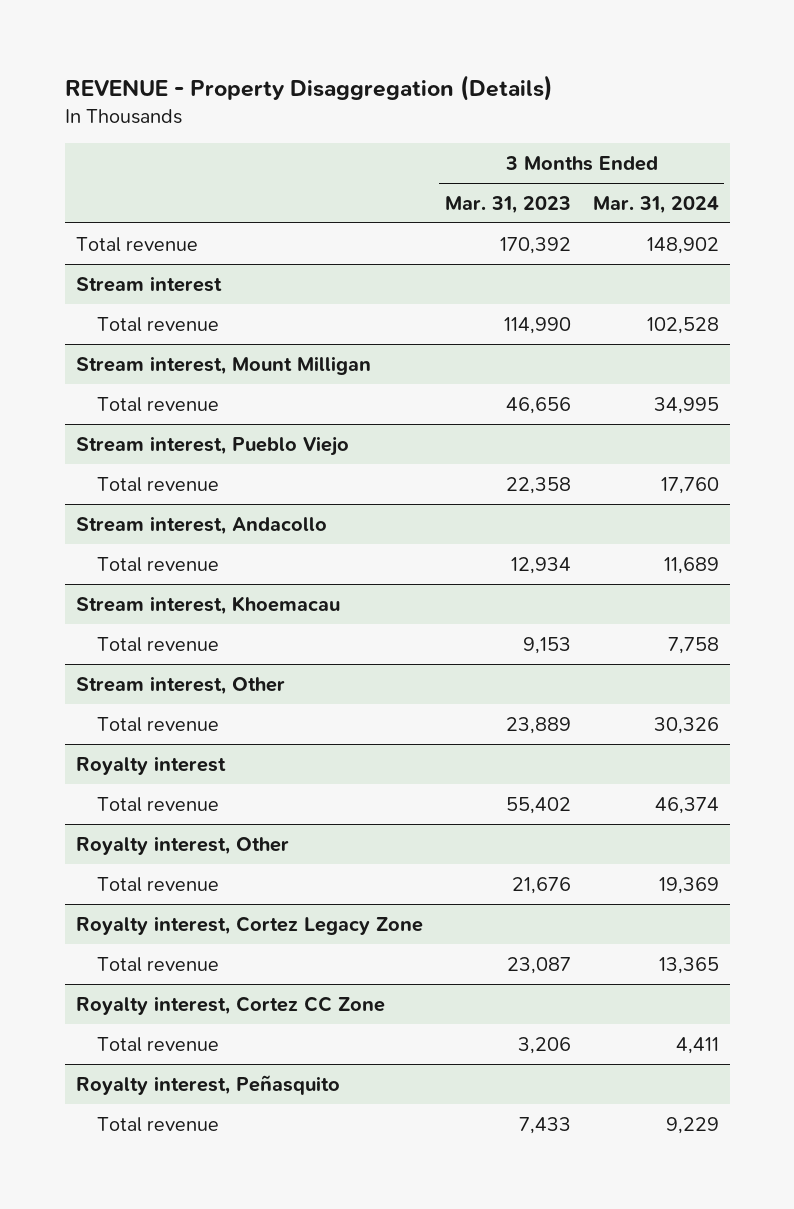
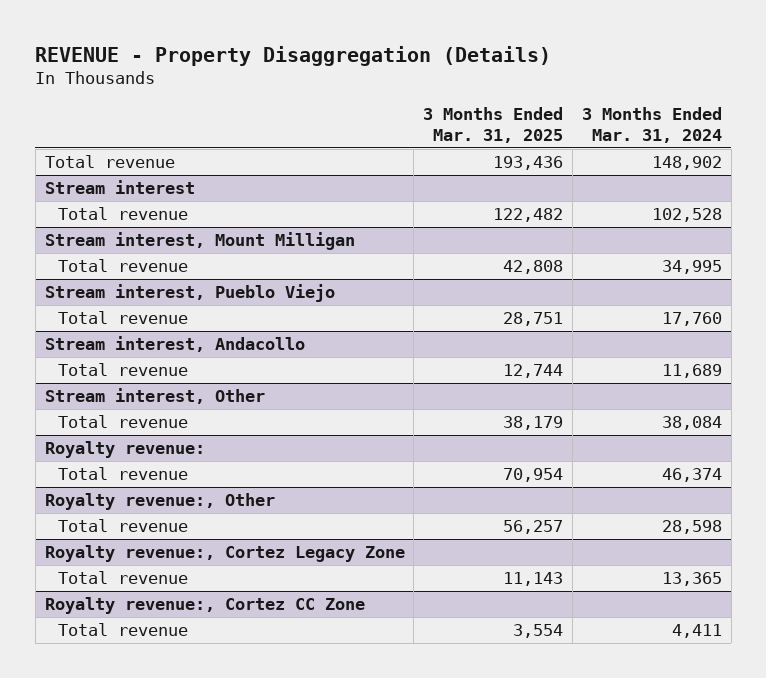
- | 3 Months Ended Mar. 31, 2023 | 3 Months Ended Mar. 31, 2024
+ | 3 Months Ended Mar. 31, 2025 | 3 Months Ended Mar. 31, 2024
- Stream interest, Khoemacau
- Total revenue | 9,153 | 7,758
@ Stream interest, Other
- Total revenue | 23,889 | 30,326
- Royalty interest
@ Stream interest, Other
+ Total revenue | 38,179 | 38,084
+ Royalty revenue:
- Royalty interest, Other
- Total revenue | 21,676 | 19,369
- Royalty interest, Cortez Legacy Zone
+ Royalty revenue:, Other
+ Total revenue | 56,257 | 28,598
+ Royalty revenue:, Cortez Legacy Zone
- Royalty interest, Cortez CC Zone
+ Royalty revenue:, Cortez CC Zone
- Royalty interest, Peñasquito
- Total revenue | 7,433 | 9,229

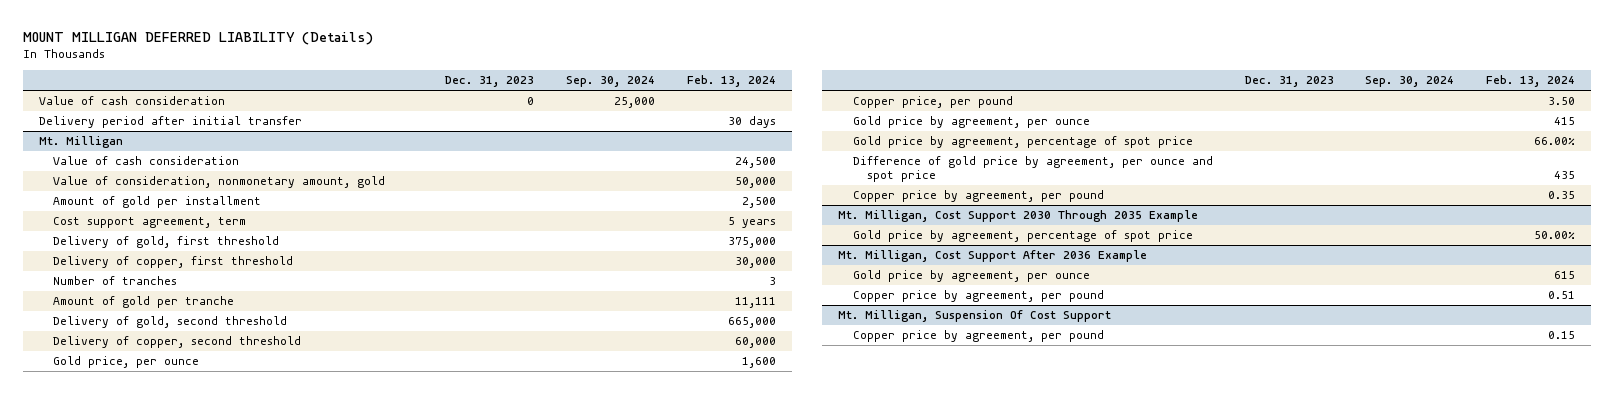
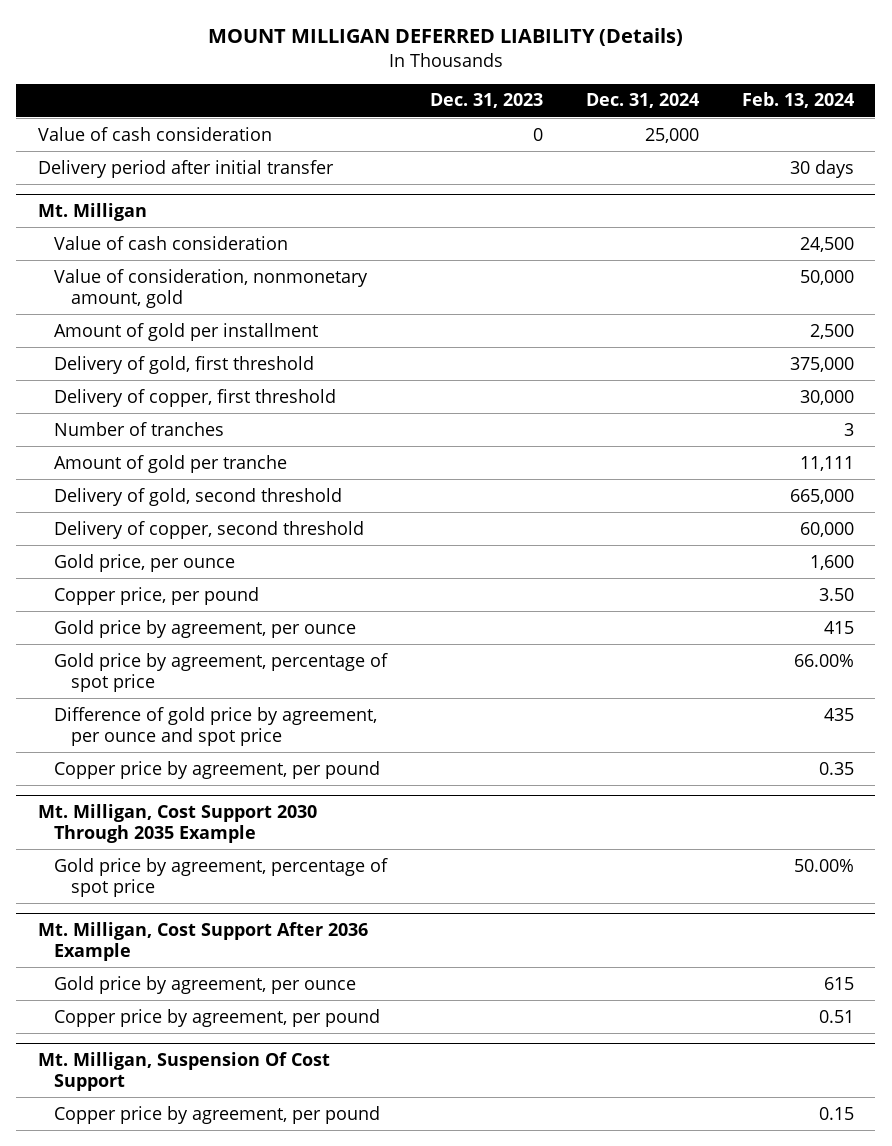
- | Dec. 31, 2023 | Sep. 30, 2024 | Feb. 13, 2024
+ | Dec. 31, 2023 | Dec. 31, 2024 | Feb. 13, 2024
@ Mt. Milligan
- Cost support agreement, term | | | 5 years

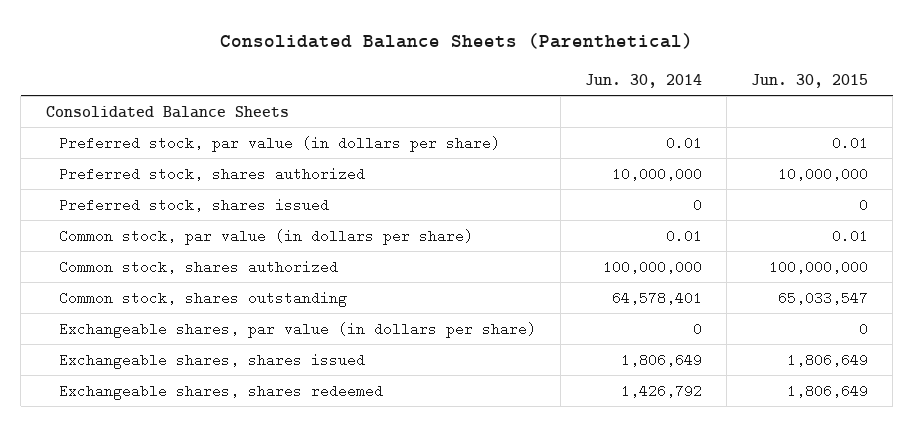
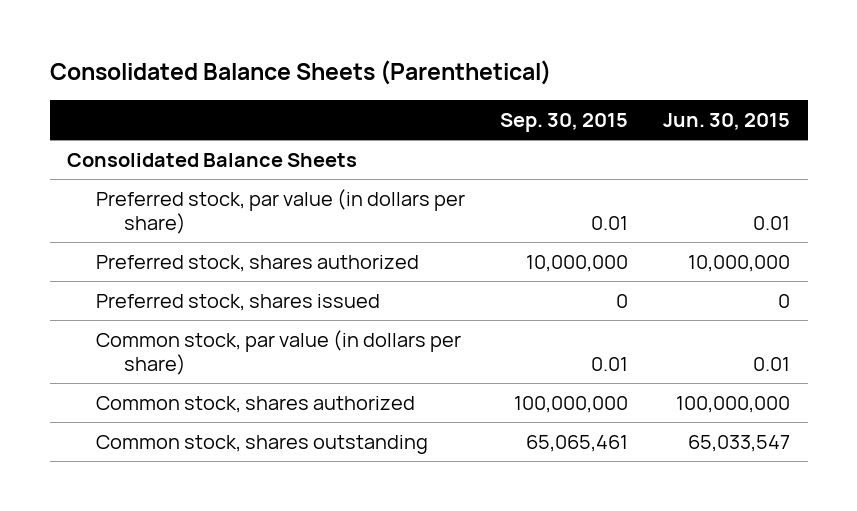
- | Jun. 30, 2014 | Jun. 30, 2015
+ | Sep. 30, 2015 | Jun. 30, 2015
- Exchangeable shares, par value (in dollars per share) | 0 | 0
- Exchangeable shares, shares issued | 1,806,649 | 1,806,649
- Exchangeable shares, shares redeemed | 1,426,792 | 1,806,649

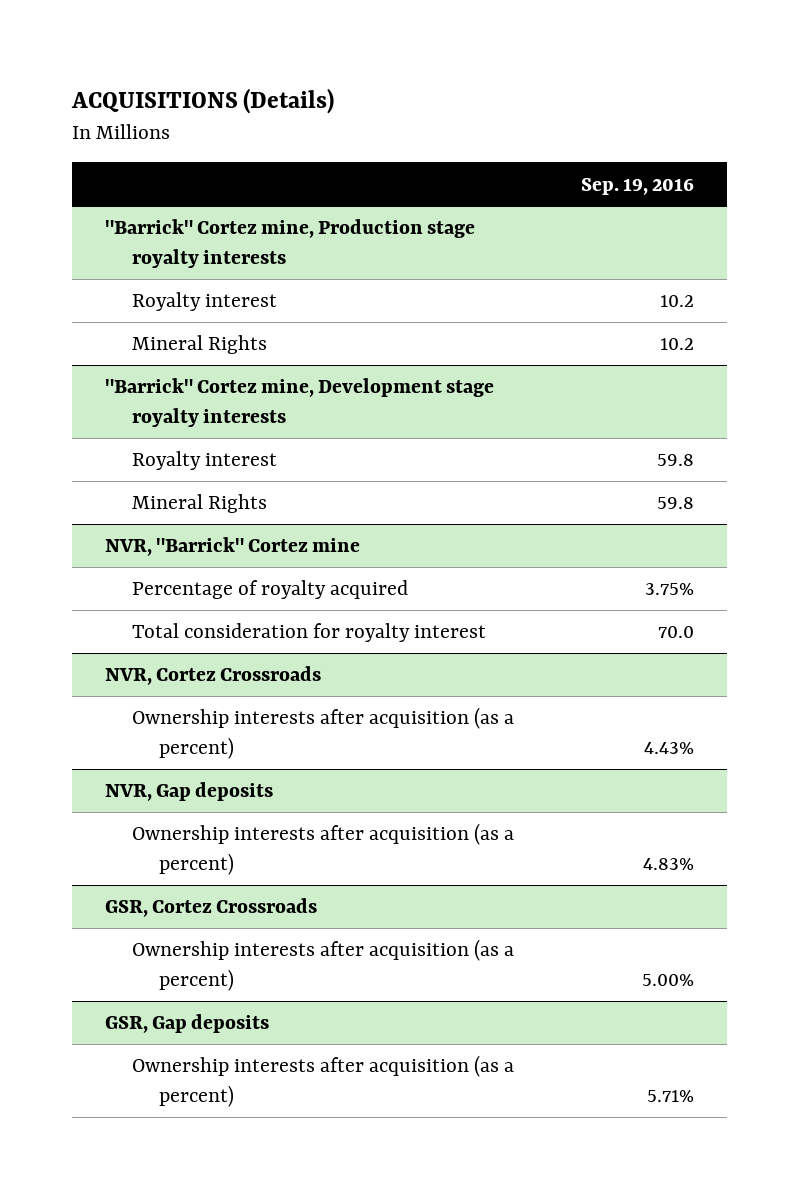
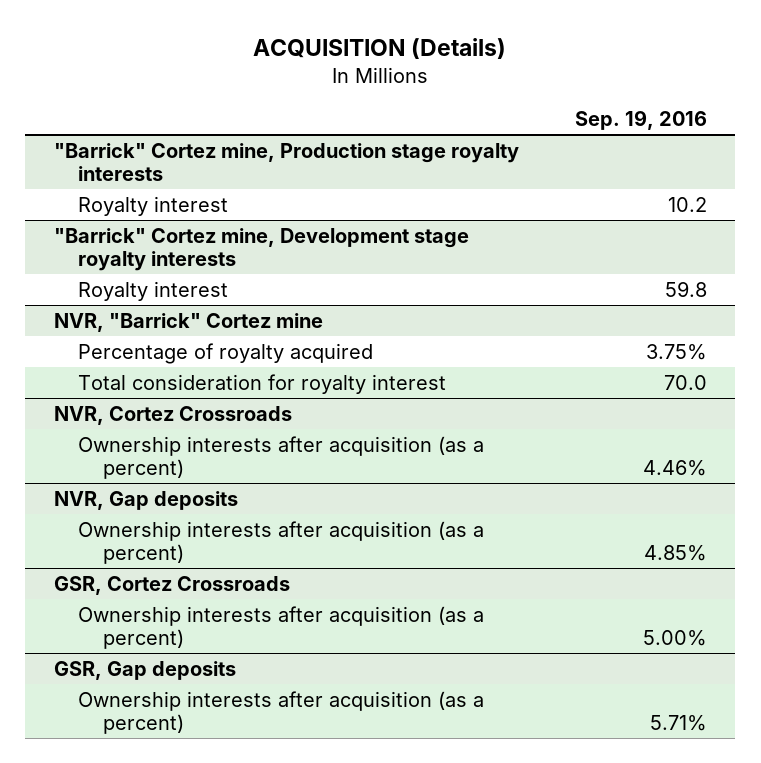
- ACQUISITIONS (Details)
+ ACQUISITION (Details)
@ "Barrick" Cortez mine, Production stage royalty interests
- Mineral Rights | 10.2
@ "Barrick" Cortez mine, Development stage royalty interests
- Mineral Rights | 59.8
@ NVR, Cortez Crossroads
- Ownership interests after acquisition (as a percent) | 4.43%
+ Ownership interests after acquisition (as a percent) | 4.46%
@ NVR, Gap deposits
- Ownership interests after acquisition (as a percent) | 4.83%
+ Ownership interests after acquisition (as a percent) | 4.85%

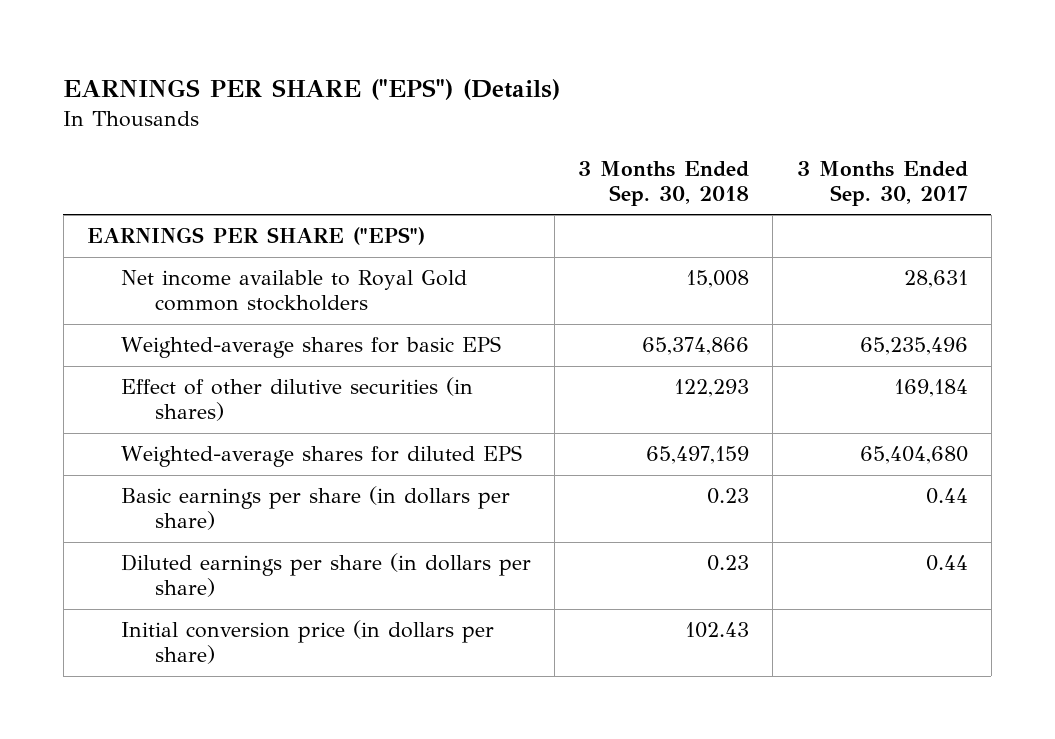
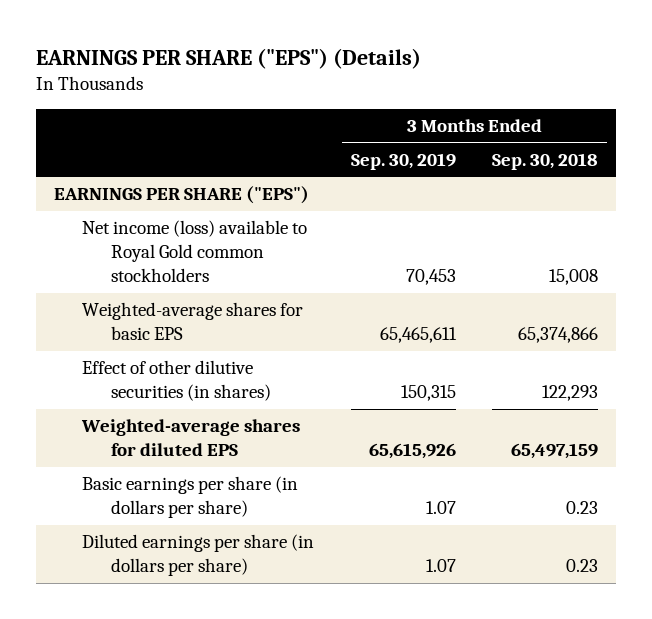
- | 3 Months Ended Sep. 30, 2018 | 3 Months Ended Sep. 30, 2017
+ | 3 Months Ended Sep. 30, 2019 | 3 Months Ended Sep. 30, 2018
- Net income available to Royal Gold common stockholders | 15,008 | 28,631
+ Net income (loss) available to Royal Gold common stockholders | 70,453 | 15,008
- Initial conversion price (in dollars per share) | 102.43 |

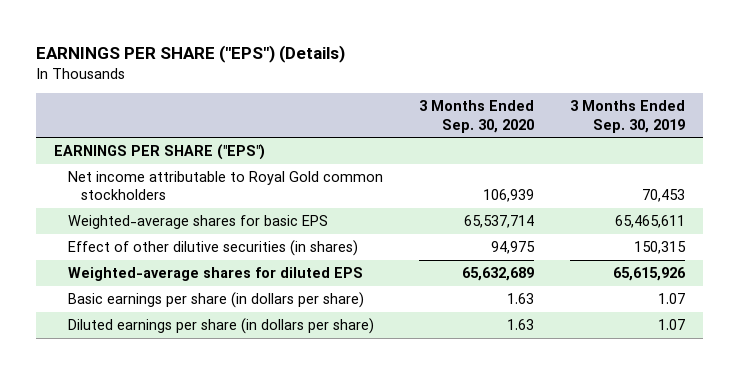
- | 3 Months Ended Sep. 30, 2019 | 3 Months Ended Sep. 30, 2018
+ | 3 Months Ended Sep. 30, 2020 | 3 Months Ended Sep. 30, 2019
- Net income (loss) available to Royal Gold common stockholders | 70,453 | 15,008
+ Net income attributable to Royal Gold common stockholders | 106,939 | 70,453

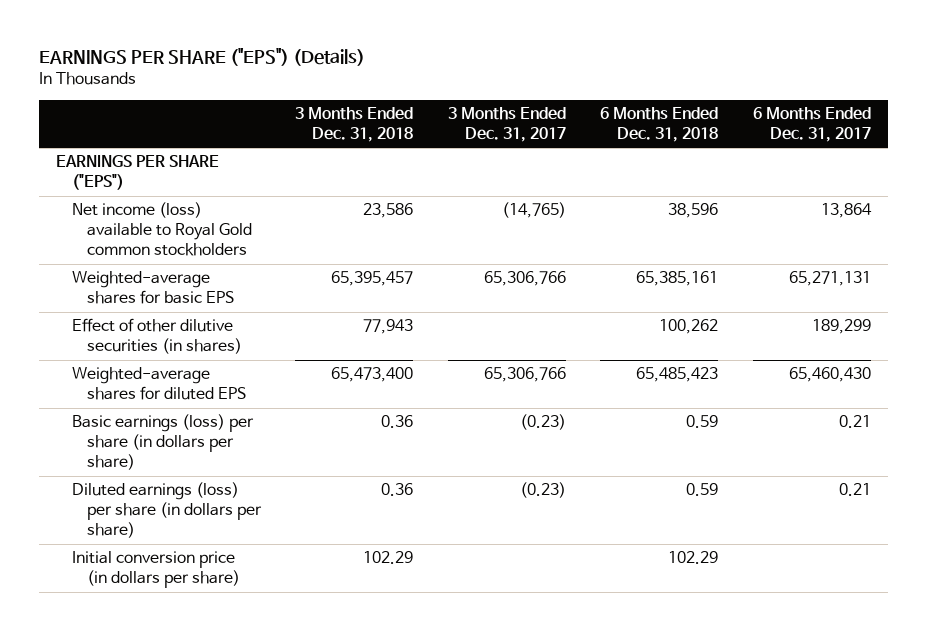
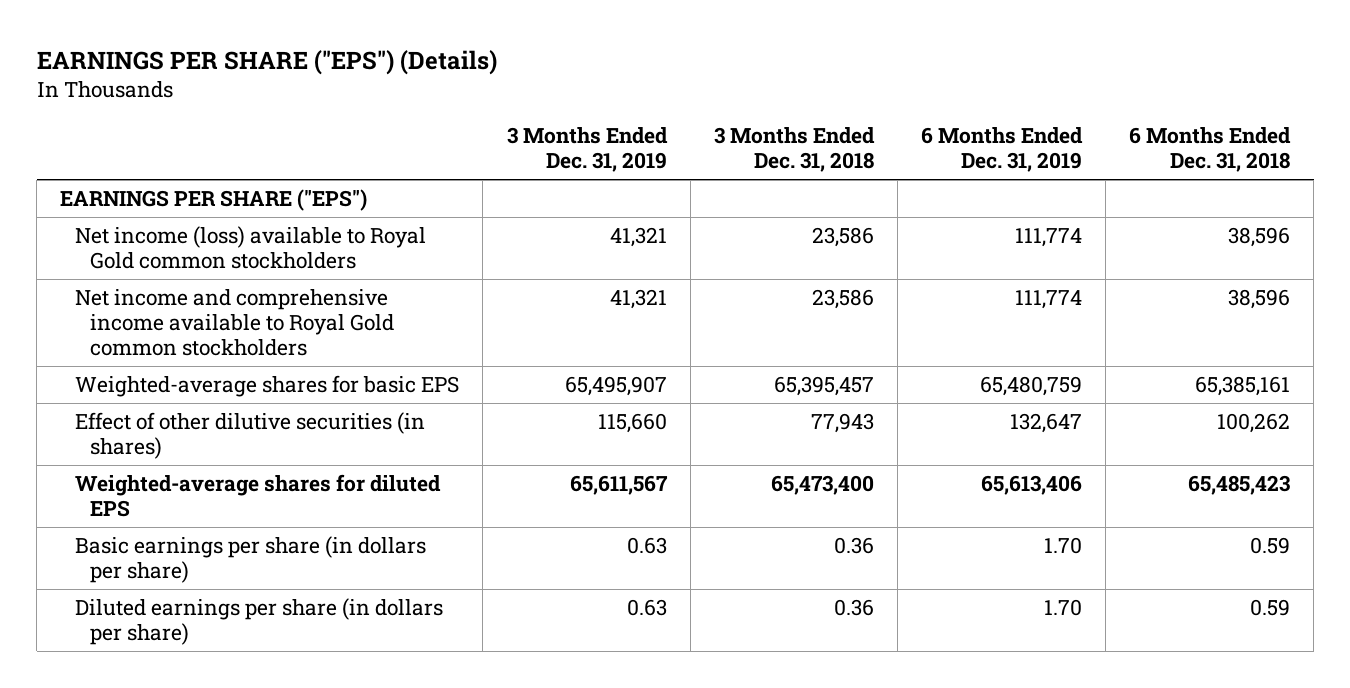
- | 3 Months Ended Dec. 31, 2018 | 3 Months Ended Dec. 31, 2017 | 6 Months Ended Dec. 31, 2018 | 6 Months Ended Dec. 31, 2017
+ | 3 Months Ended Dec. 31, 2019 | 3 Months Ended Dec. 31, 2018 | 6 Months Ended Dec. 31, 2019 | 6 Months Ended Dec. 31, 2018
+ Net income and comprehensive income available to Royal Gold common stockholders | 41,321 | 23,586 | 111,774 | 38,596
- Basic earnings (loss) per share (in dollars per share) | 0.36 | (0.23) | 0.59 | 0.21
- Diluted earnings (loss) per share (in dollars per share) | 0.36 | (0.23) | 0.59 | 0.21
- Initial conversion price (in dollars per share) | 102.29 | | 102.29 |
+ Basic earnings per share (in dollars per share) | 0.63 | 0.36 | 1.70 | 0.59
+ Diluted earnings per share (in dollars per share) | 0.63 | 0.36 | 1.70 | 0.59

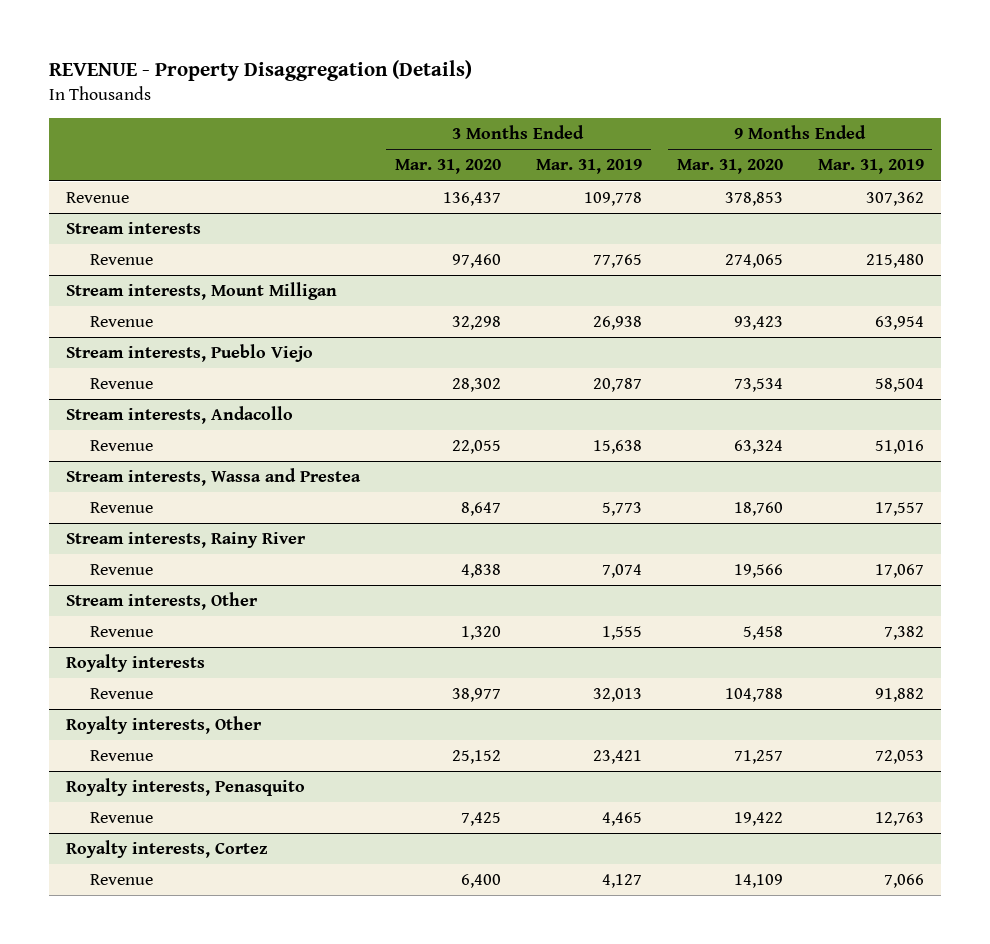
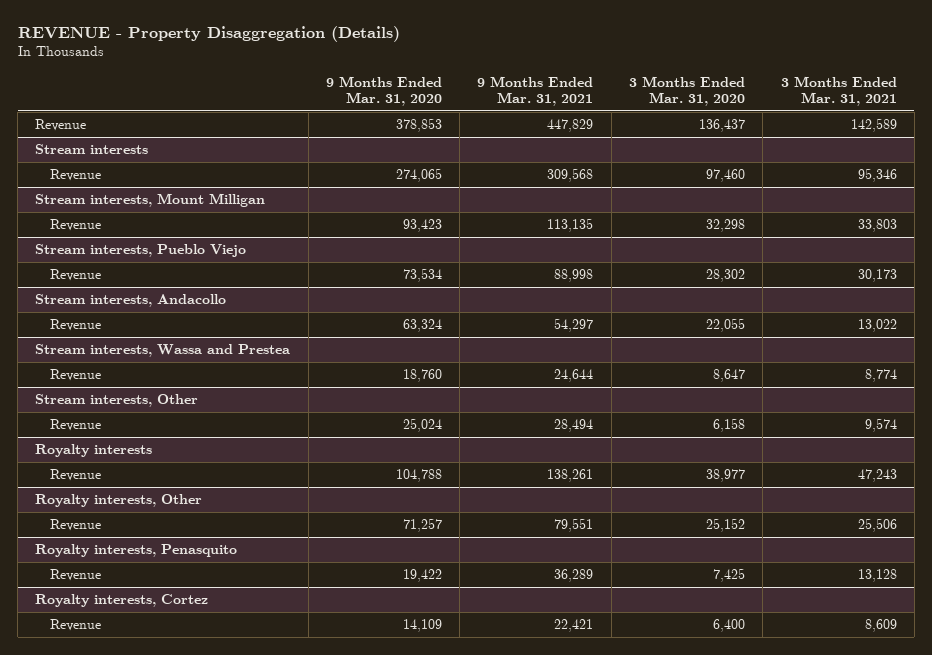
- | 3 Months Ended Mar. 31, 2020 | 3 Months Ended Mar. 31, 2019 | 9 Months Ended Mar. 31, 2020 | 9 Months Ended Mar. 31, 2019
+ | 9 Months Ended Mar. 31, 2020 | 9 Months Ended Mar. 31, 2021 | 3 Months Ended Mar. 31, 2020 | 3 Months Ended Mar. 31, 2021
- Stream interests, Rainy River
- Revenue | 4,838 | 7,074 | 19,566 | 17,067
@ Stream interests, Other
- Revenue | 1,320 | 1,555 | 5,458 | 7,382
+ Revenue | 25,024 | 28,494 | 6,158 | 9,574

